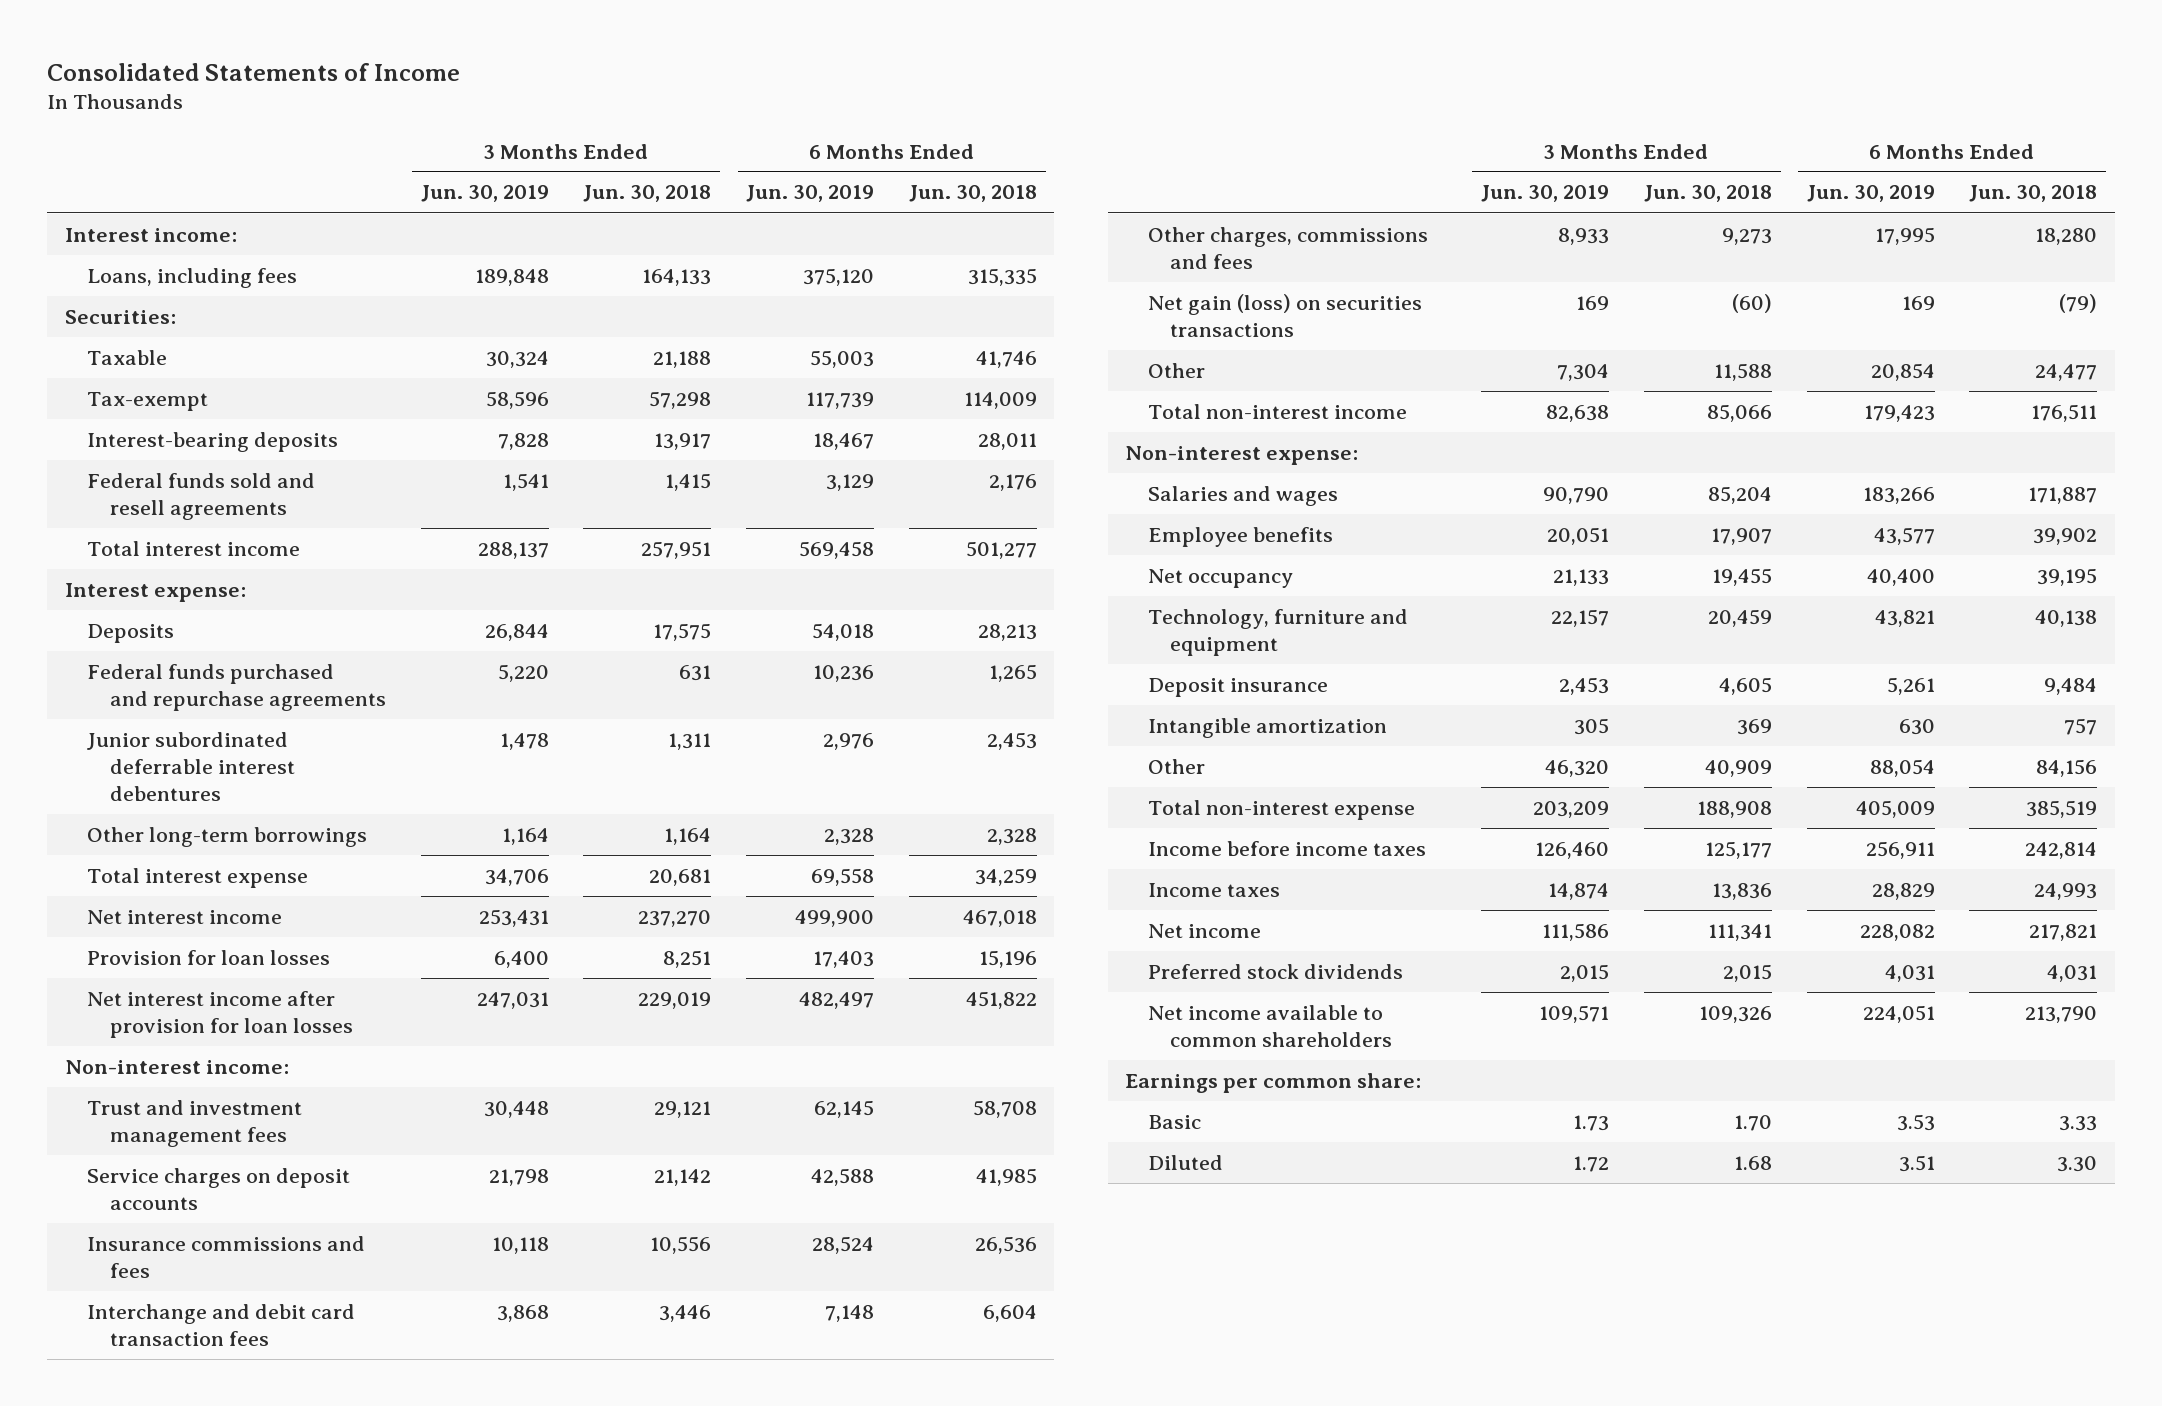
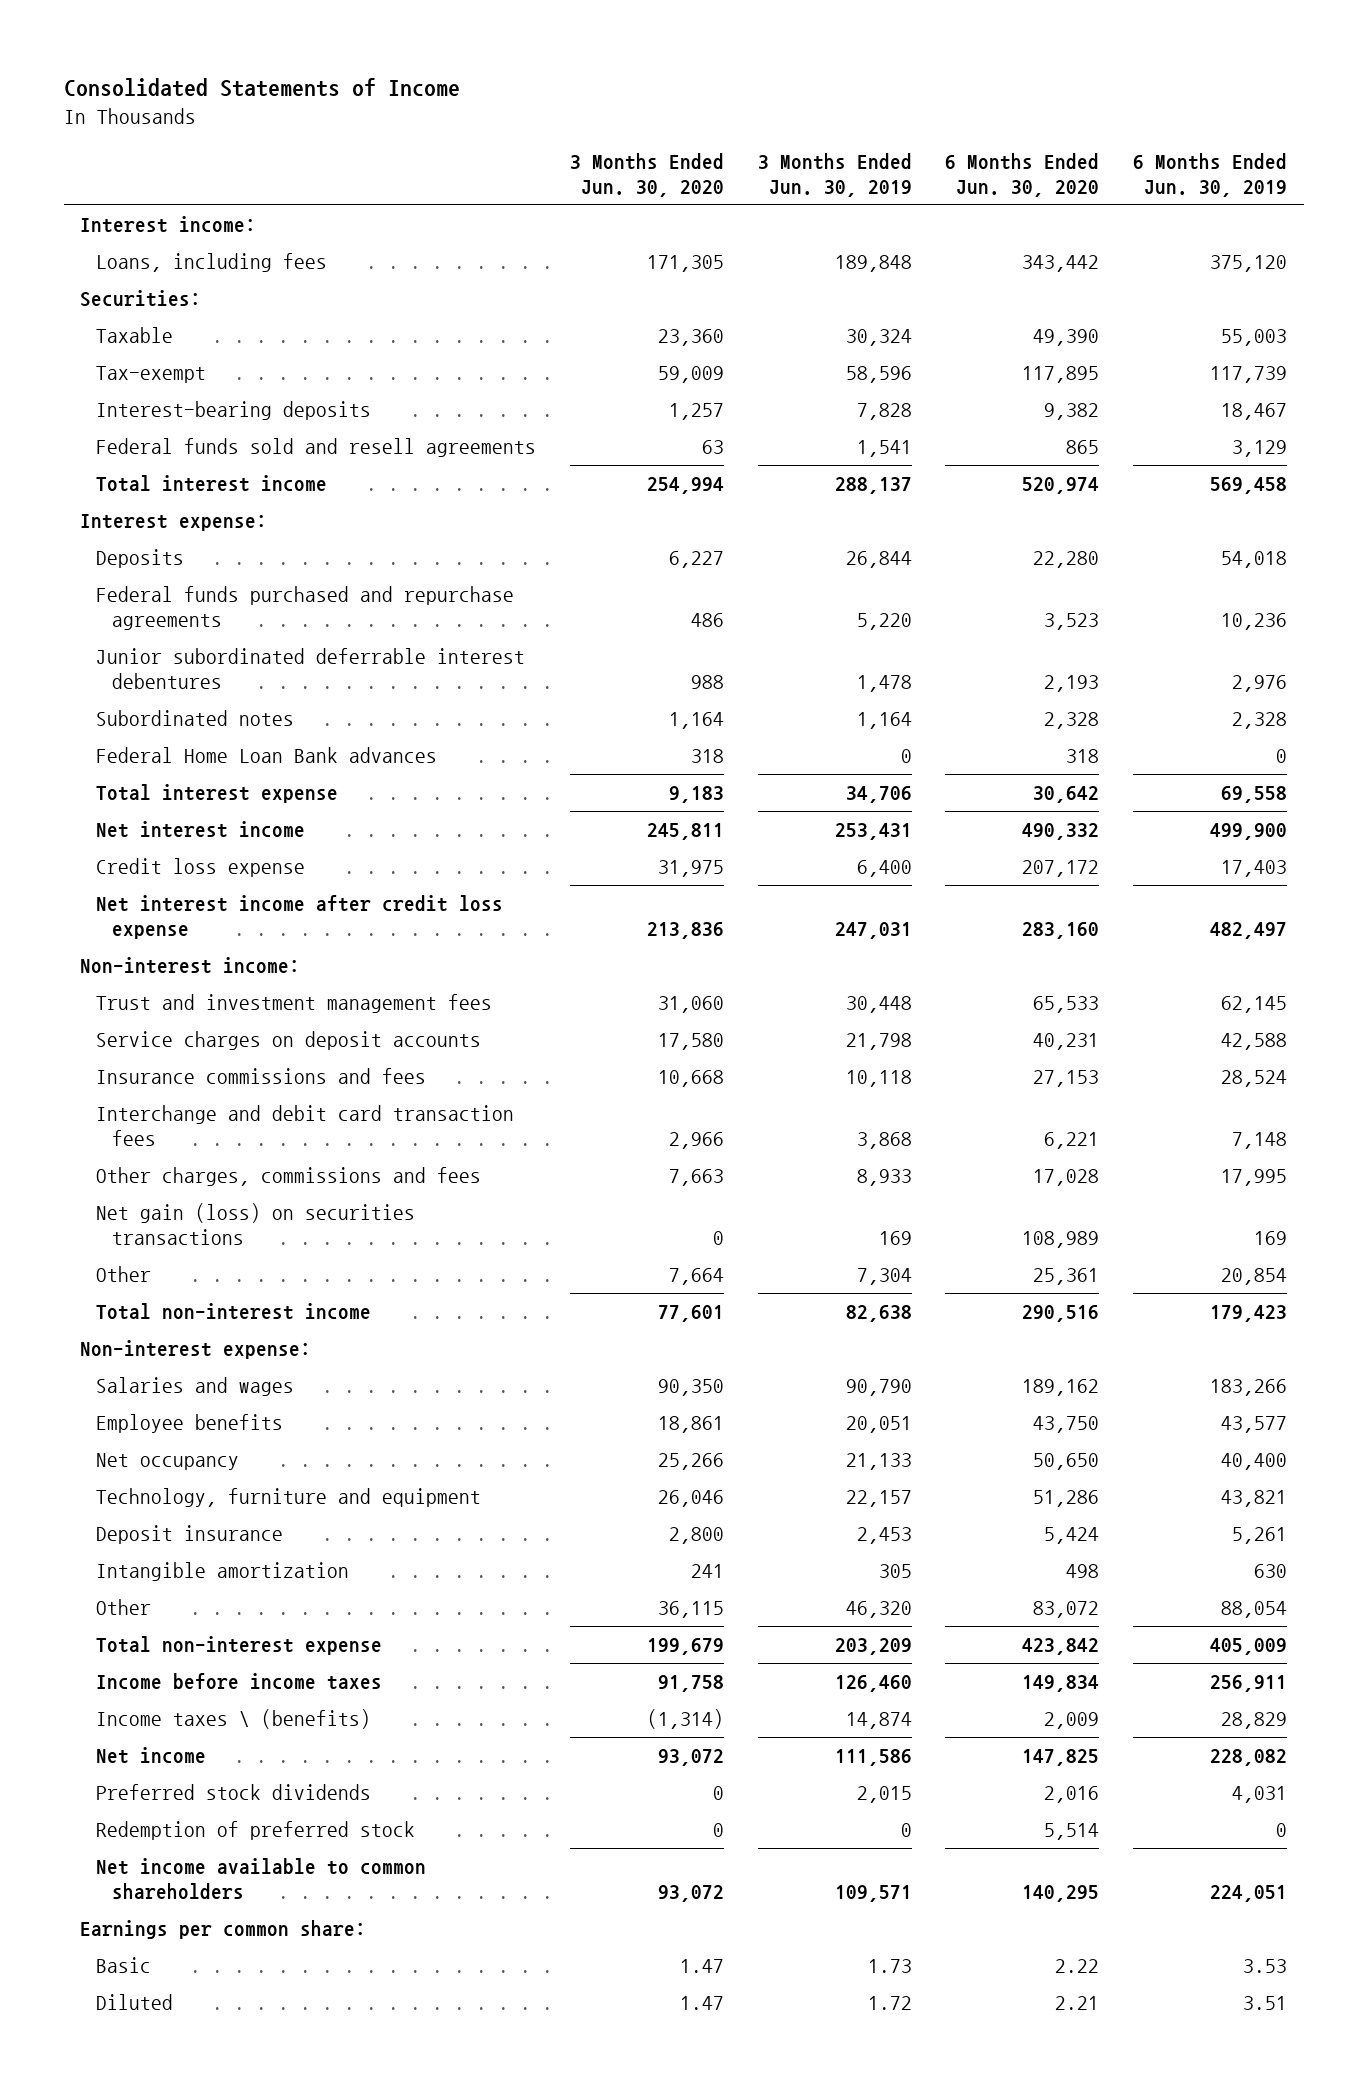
- | 3 Months Ended Jun. 30, 2019 | 3 Months Ended Jun. 30, 2018 | 6 Months Ended Jun. 30, 2019 | 6 Months Ended Jun. 30, 2018
+ | 3 Months Ended Jun. 30, 2020 | 3 Months Ended Jun. 30, 2019 | 6 Months Ended Jun. 30, 2020 | 6 Months Ended Jun. 30, 2019
- Other long-term borrowings | 1,164 | 1,164 | 2,328 | 2,328
+ Subordinated notes | 1,164 | 1,164 | 2,328 | 2,328
+ Federal Home Loan Bank advances | 318 | 0 | 318 | 0
- Provision for loan losses | 6,400 | 8,251 | 17,403 | 15,196
- Net interest income after provision for loan losses | 247,031 | 229,019 | 482,497 | 451,822
+ Credit loss expense | 31,975 | 6,400 | 207,172 | 17,403
+ Net interest income after credit loss expense | 213,836 | 247,031 | 283,160 | 482,497
- Income taxes | 14,874 | 13,836 | 28,829 | 24,993
+ Income taxes \ (benefits) | (1,314) | 14,874 | 2,009 | 28,829
+ Redemption of preferred stock | 0 | 0 | 5,514 | 0

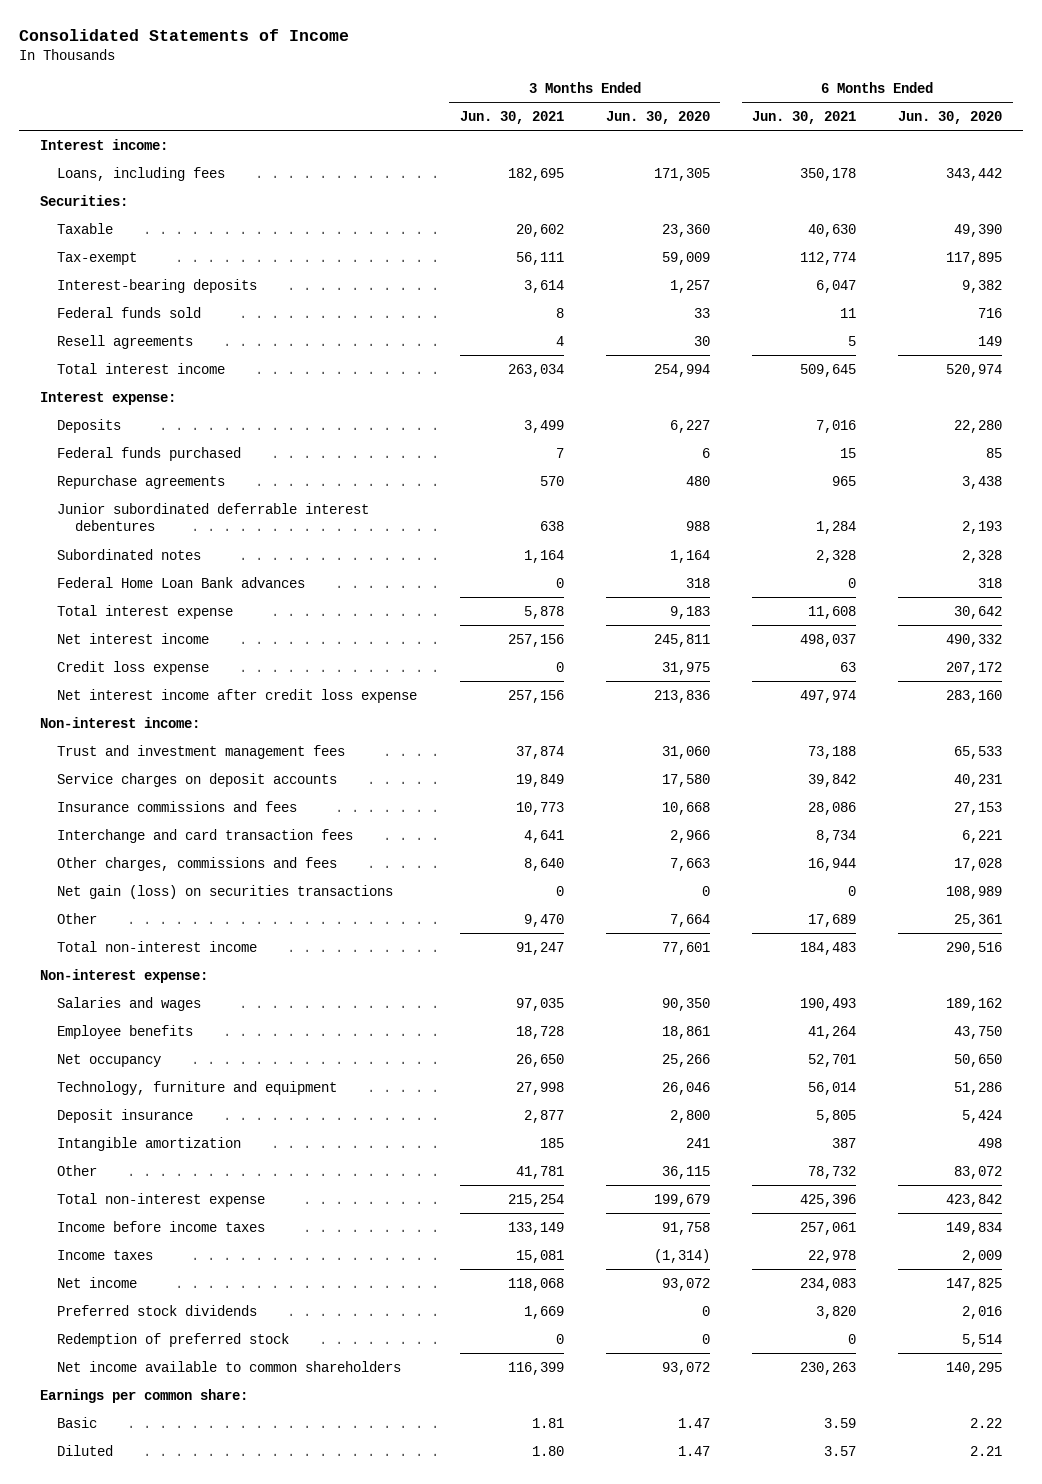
- | 3 Months Ended Jun. 30, 2020 | 3 Months Ended Jun. 30, 2019 | 6 Months Ended Jun. 30, 2020 | 6 Months Ended Jun. 30, 2019
+ | 3 Months Ended Jun. 30, 2021 | 3 Months Ended Jun. 30, 2020 | 6 Months Ended Jun. 30, 2021 | 6 Months Ended Jun. 30, 2020
- Federal funds sold and resell agreements | 63 | 1,541 | 865 | 3,129
+ Federal funds sold | 8 | 33 | 11 | 716
+ Resell agreements | 4 | 30 | 5 | 149
- Federal funds purchased and repurchase agreements | 486 | 5,220 | 3,523 | 10,236
+ Federal funds purchased | 7 | 6 | 15 | 85
+ Repurchase agreements | 570 | 480 | 965 | 3,438
- Interchange and debit card transaction fees | 2,966 | 3,868 | 6,221 | 7,148
+ Interchange and card transaction fees | 4,641 | 2,966 | 8,734 | 6,221
- Income taxes \ (benefits) | (1,314) | 14,874 | 2,009 | 28,829
+ Income taxes | 15,081 | (1,314) | 22,978 | 2,009

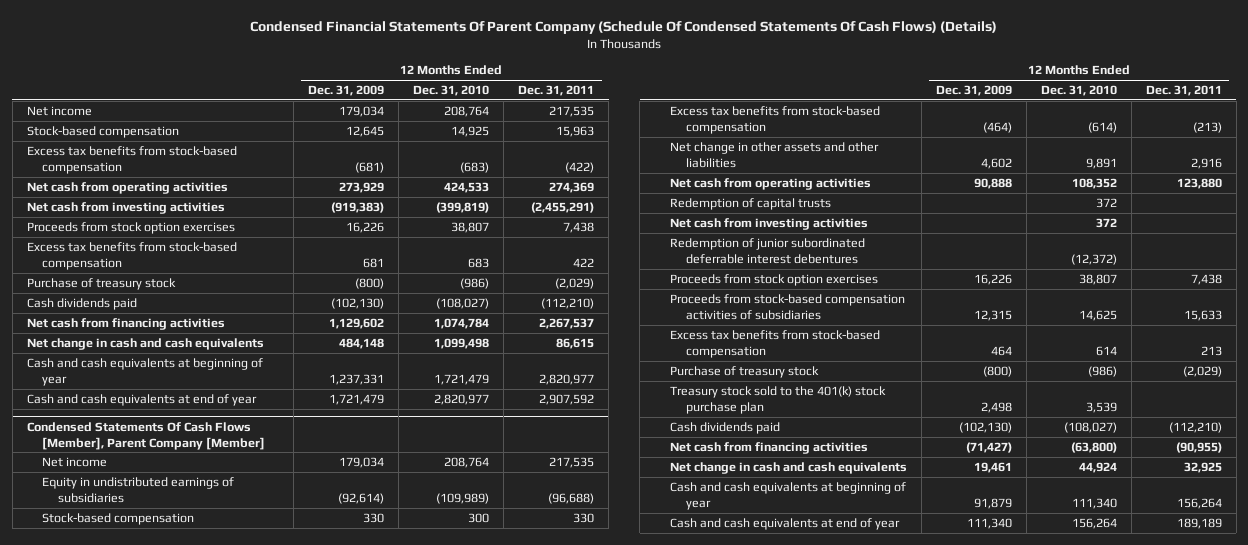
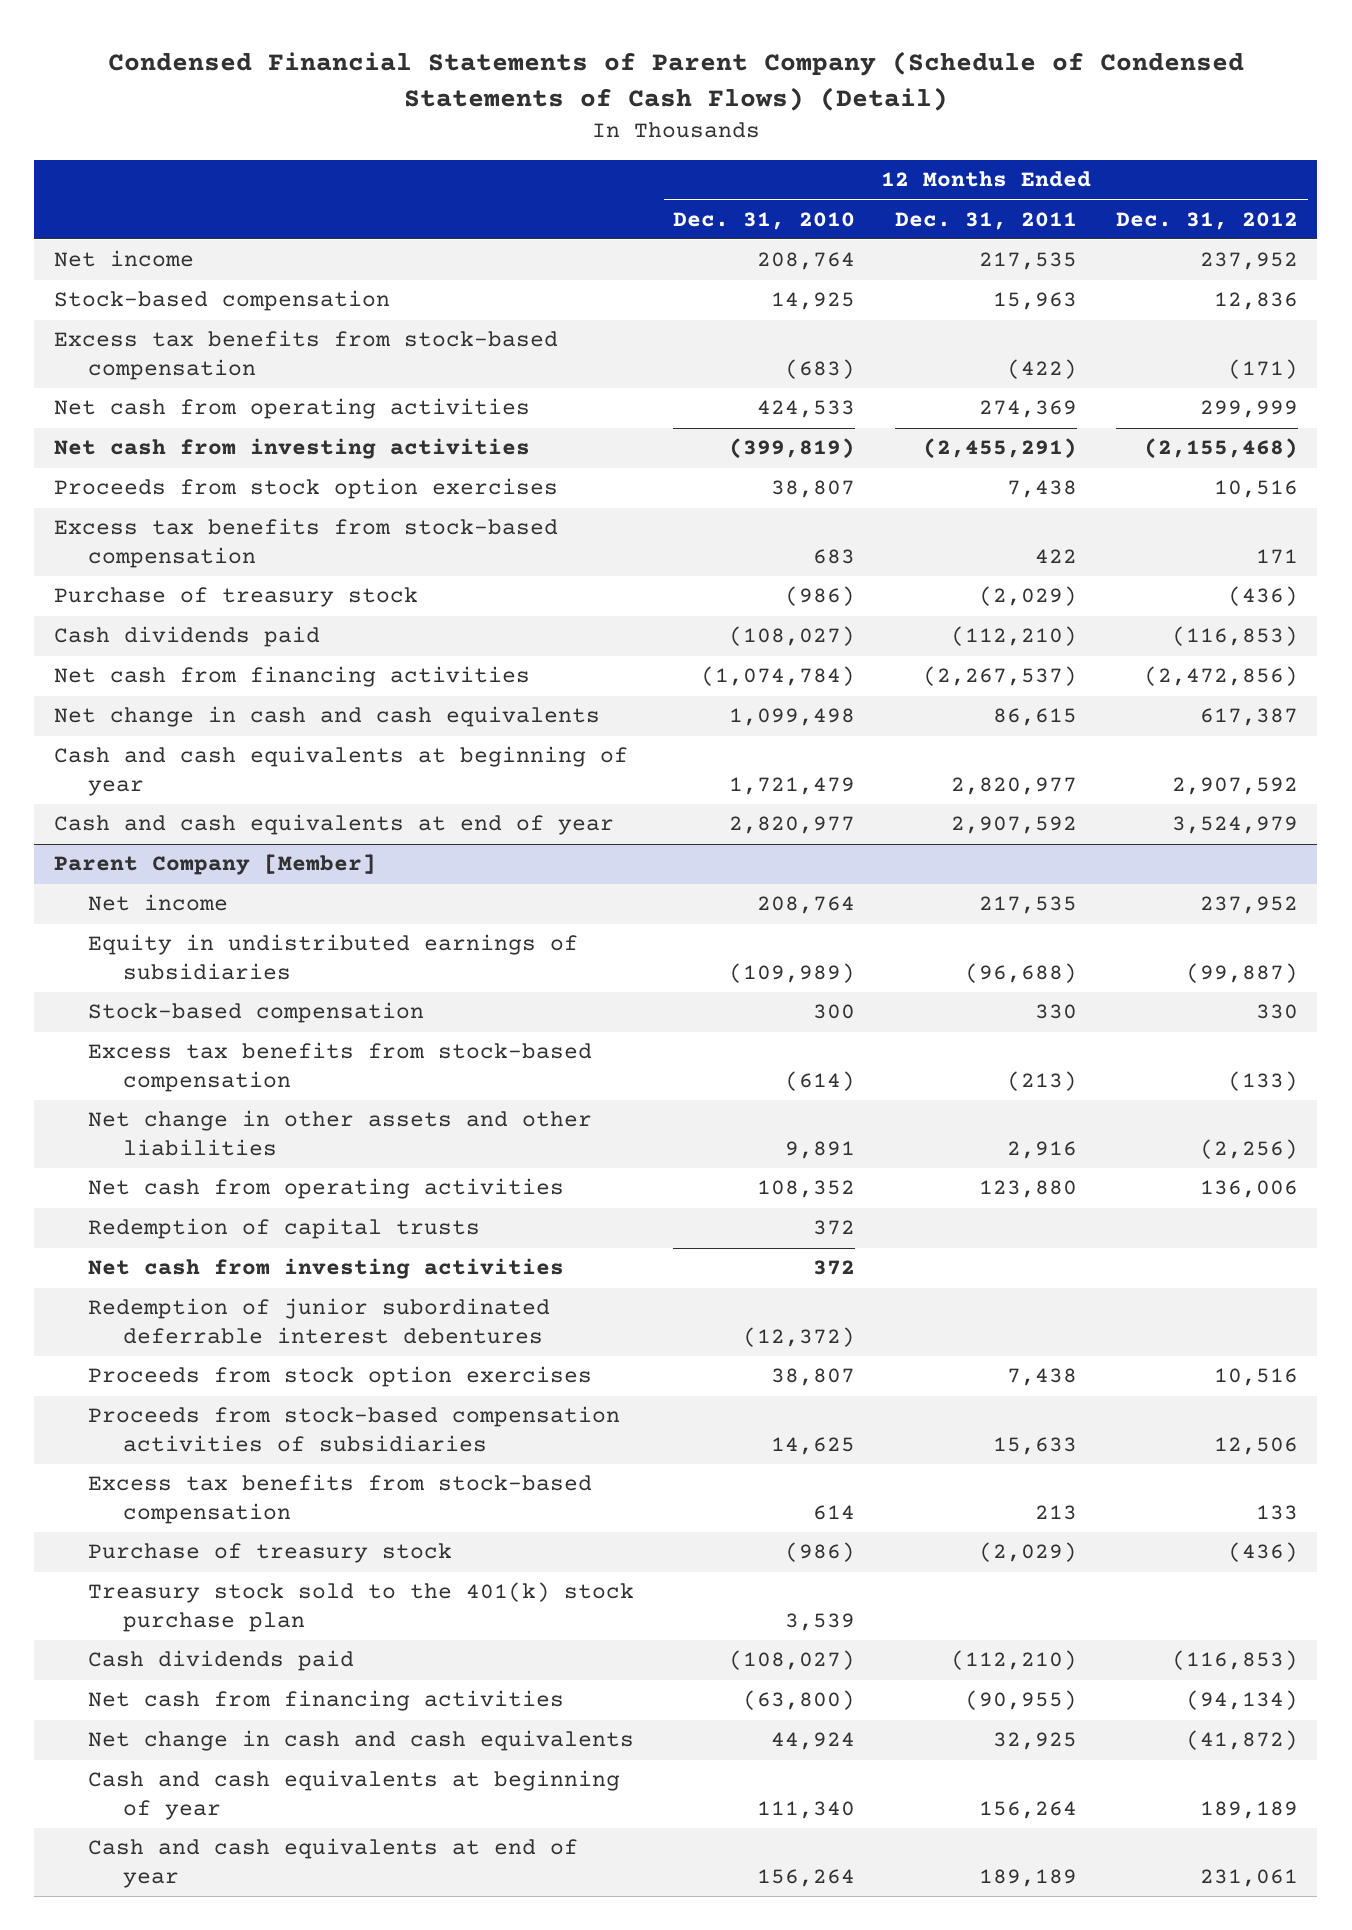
- Condensed Financial Statements Of Parent Company (Schedule Of Condensed Statements Of Cash Flows) (Details)
+ Condensed Financial Statements of Parent Company (Schedule of Condensed Statements of Cash Flows) (Detail)
- | 12 Months Ended Dec. 31, 2009 | 12 Months Ended Dec. 31, 2010 | 12 Months Ended Dec. 31, 2011
+ | 12 Months Ended Dec. 31, 2010 | 12 Months Ended Dec. 31, 2011 | 12 Months Ended Dec. 31, 2012
- Net cash from financing activities | 1,129,602 | 1,074,784 | 2,267,537
+ Net cash from financing activities | (1,074,784) | (2,267,537) | (2,472,856)
- Condensed Statements Of Cash Flows [Member], Parent Company [Member]
+ Parent Company [Member]

